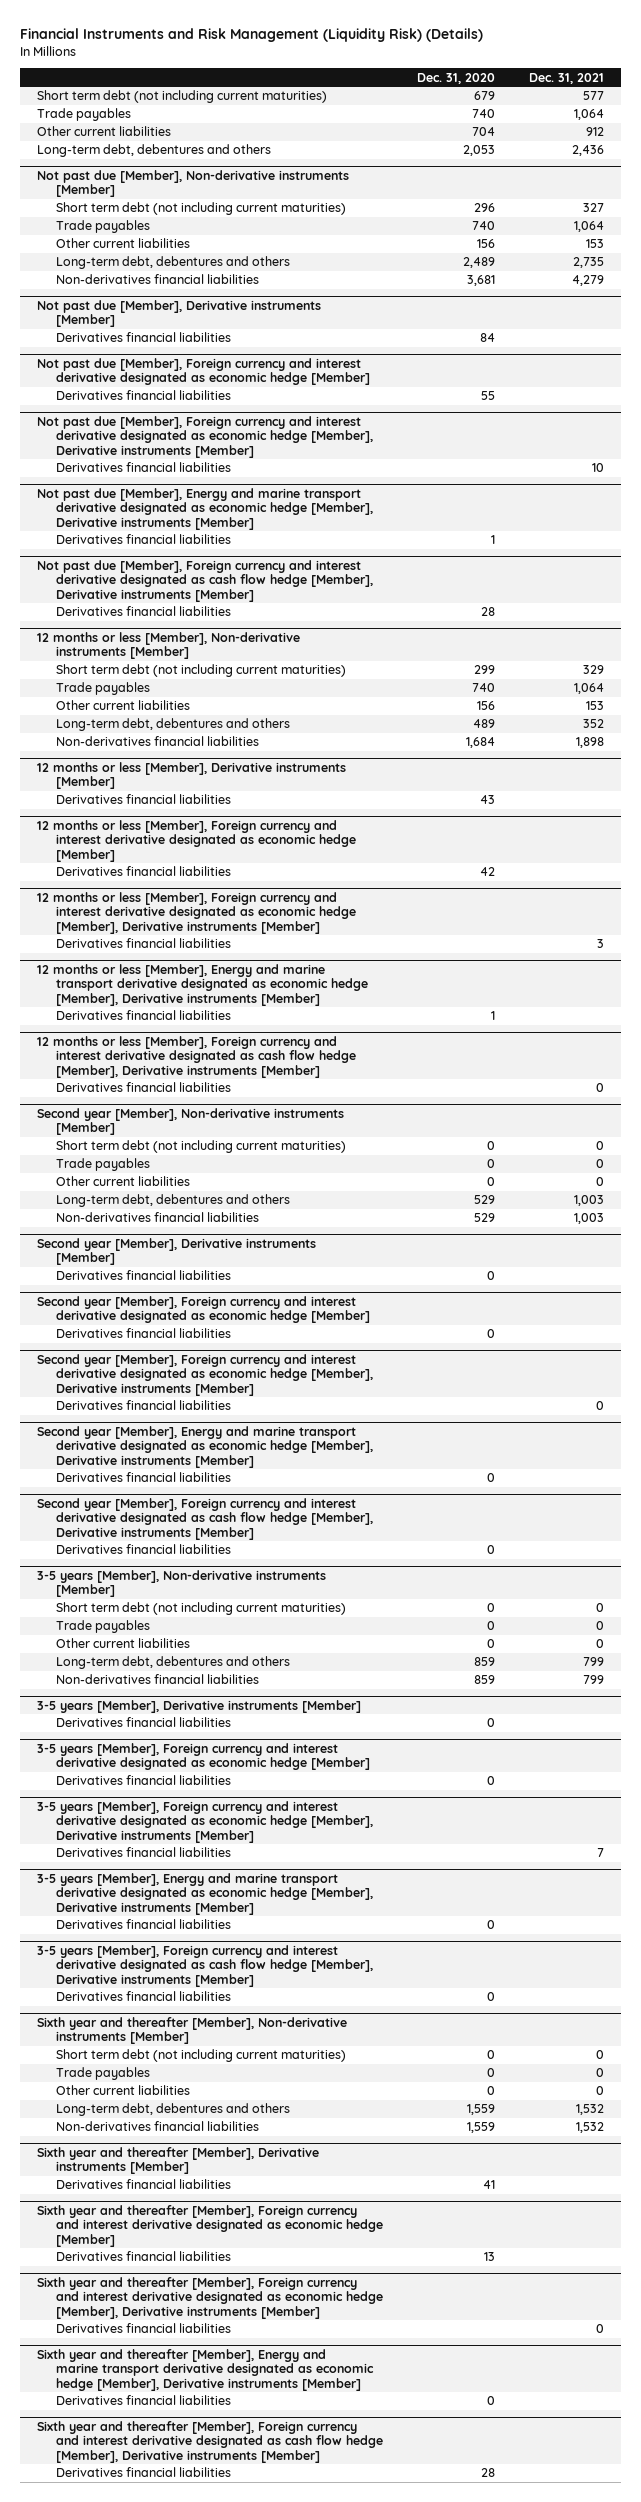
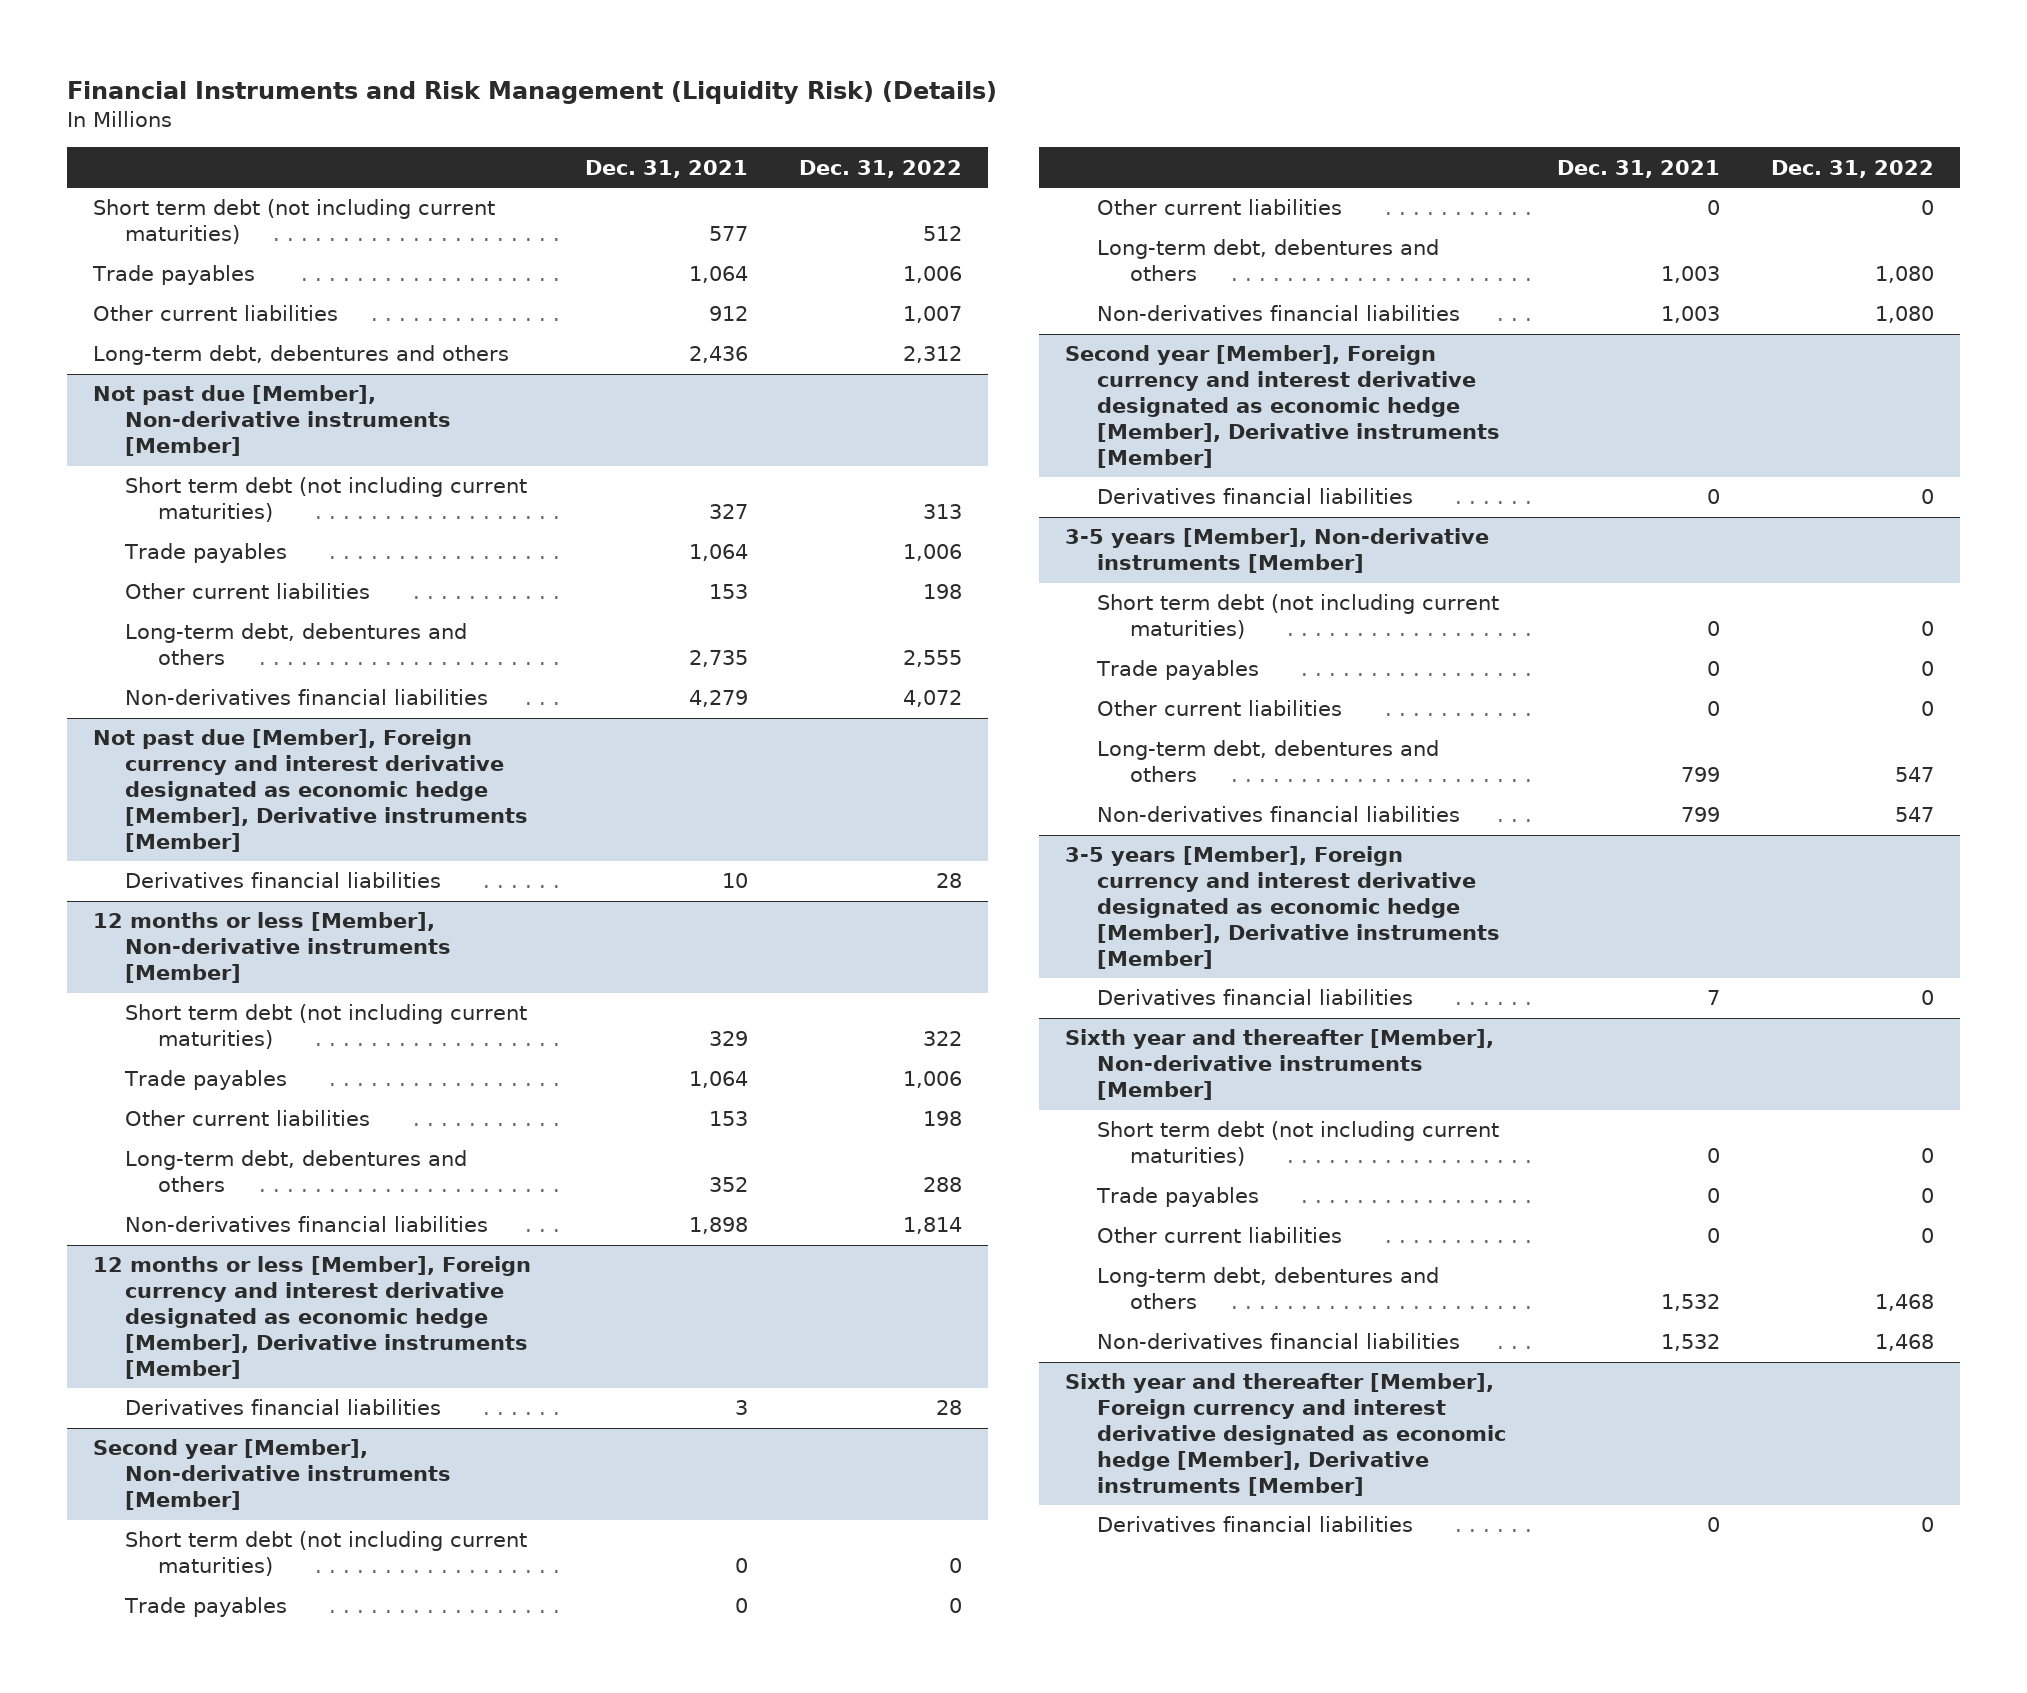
- | Dec. 31, 2020 | Dec. 31, 2021
+ | Dec. 31, 2021 | Dec. 31, 2022
- Not past due [Member], Derivative instruments [Member]
- Derivatives financial liabilities | 84 |
- Not past due [Member], Foreign currency and interest derivative designated as economic hedge [Member]
- Derivatives financial liabilities | 55 |
- Not past due [Member], Energy and marine transport derivative designated as economic hedge [Member], Derivative instruments [Member]
- Derivatives financial liabilities | 1 |
- Not past due [Member], Foreign currency and interest derivative designated as cash flow hedge [Member], Derivative instruments [Member]
- Derivatives financial liabilities | 28 |
- 12 months or less [Member], Derivative instruments [Member]
- Derivatives financial liabilities | 43 |
- 12 months or less [Member], Foreign currency and interest derivative designated as economic hedge [Member]
- Derivatives financial liabilities | 42 |
- 12 months or less [Member], Energy and marine transport derivative designated as economic hedge [Member], Derivative instruments [Member]
- Derivatives financial liabilities | 1 |
- 12 months or less [Member], Foreign currency and interest derivative designated as cash flow hedge [Member], Derivative instruments [Member]
- Derivatives financial liabilities | | 0
- Second year [Member], Derivative instruments [Member]
- Derivatives financial liabilities | 0 |
- Second year [Member], Foreign currency and interest derivative designated as economic hedge [Member]
- Derivatives financial liabilities | 0 |
- Second year [Member], Energy and marine transport derivative designated as economic hedge [Member], Derivative instruments [Member]
- Derivatives financial liabilities | 0 |
- Second year [Member], Foreign currency and interest derivative designated as cash flow hedge [Member], Derivative instruments [Member]
- Derivatives financial liabilities | 0 |
- 3-5 years [Member], Derivative instruments [Member]
- Derivatives financial liabilities | 0 |
- 3-5 years [Member], Foreign currency and interest derivative designated as economic hedge [Member]
- Derivatives financial liabilities | 0 |
- 3-5 years [Member], Energy and marine transport derivative designated as economic hedge [Member], Derivative instruments [Member]
- Derivatives financial liabilities | 0 |
- 3-5 years [Member], Foreign currency and interest derivative designated as cash flow hedge [Member], Derivative instruments [Member]
- Derivatives financial liabilities | 0 |
- Sixth year and thereafter [Member], Derivative instruments [Member]
- Derivatives financial liabilities | 41 |
- Sixth year and thereafter [Member], Foreign currency and interest derivative designated as economic hedge [Member]
- Derivatives financial liabilities | 13 |
- Sixth year and thereafter [Member], Energy and marine transport derivative designated as economic hedge [Member], Derivative instruments [Member]
- Derivatives financial liabilities | 0 |
- Sixth year and thereafter [Member], Foreign currency and interest derivative designated as cash flow hedge [Member], Derivative instruments [Member]
- Derivatives financial liabilities | 28 |

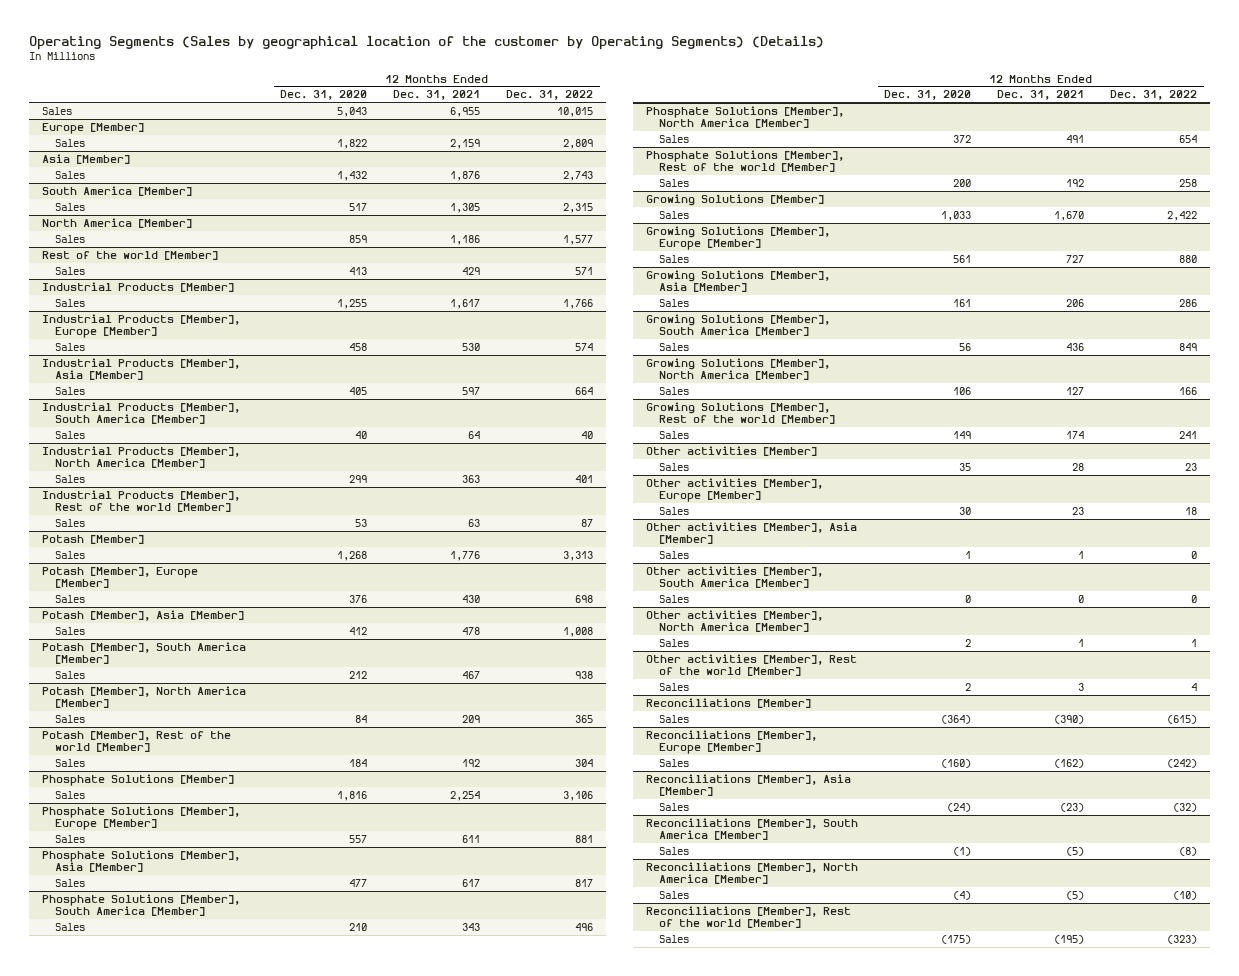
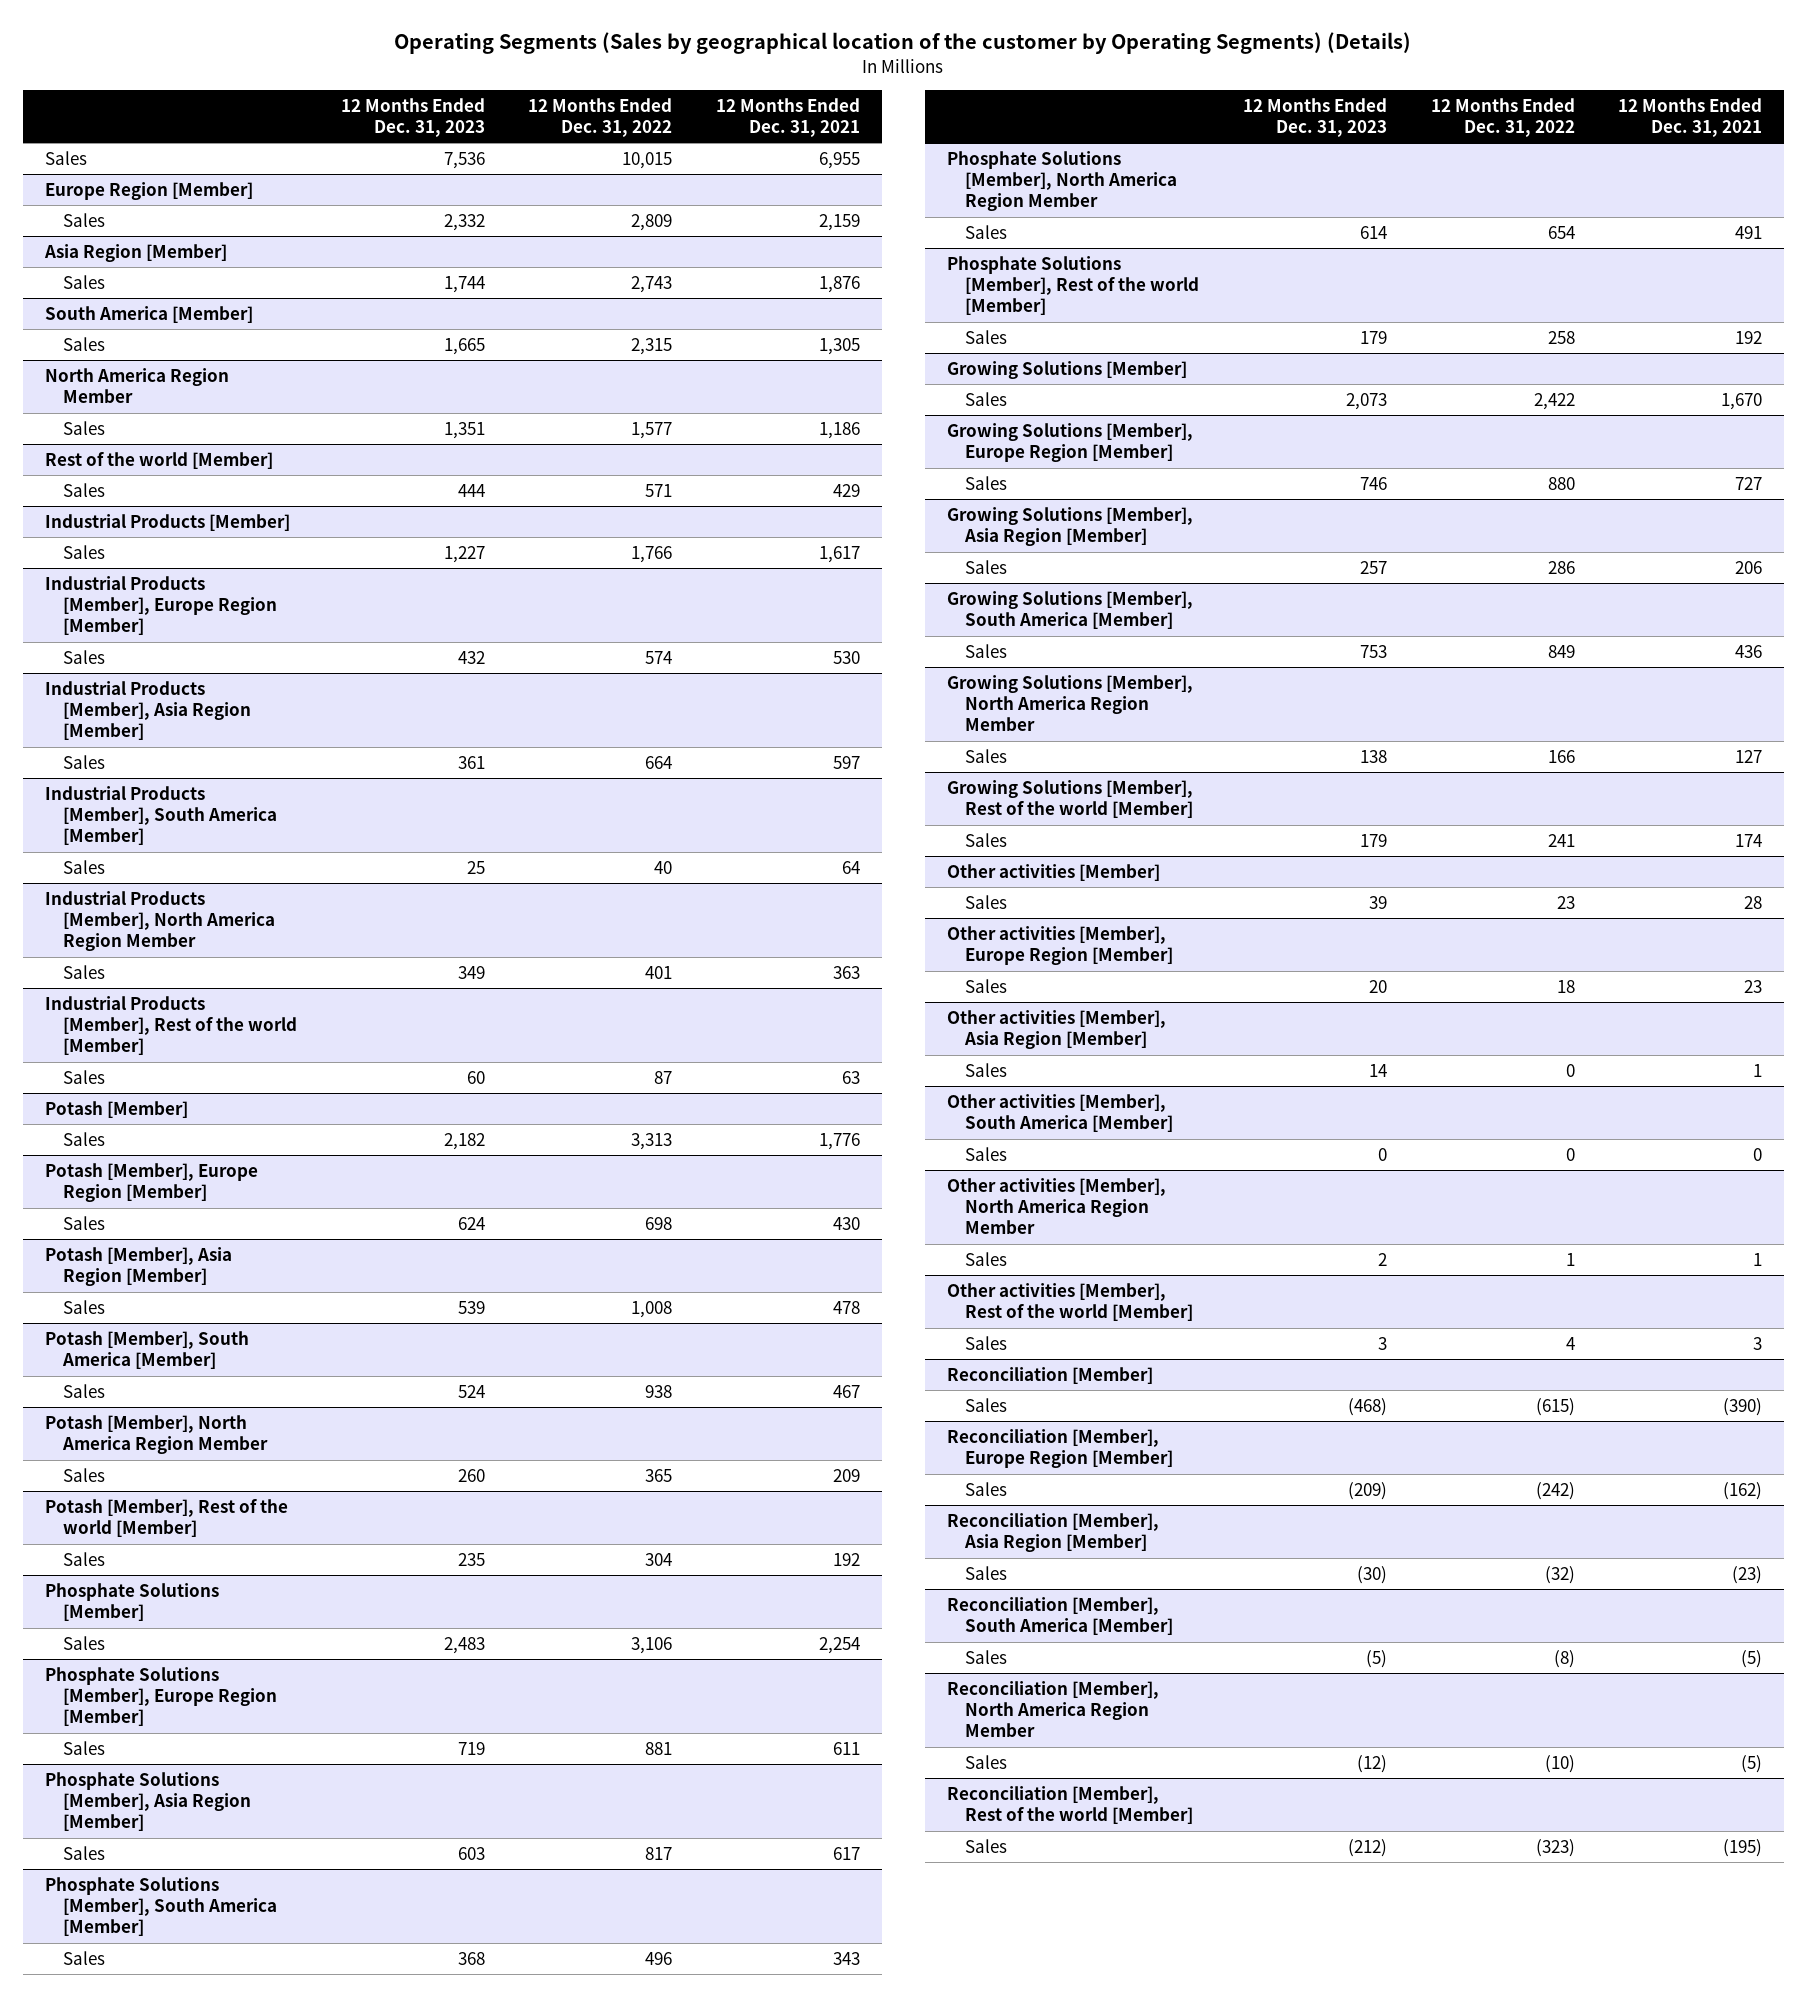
- | 12 Months Ended Dec. 31, 2020 | 12 Months Ended Dec. 31, 2021 | 12 Months Ended Dec. 31, 2022
+ | 12 Months Ended Dec. 31, 2023 | 12 Months Ended Dec. 31, 2022 | 12 Months Ended Dec. 31, 2021
- Europe [Member]
+ Europe Region [Member]
- Asia [Member]
+ Asia Region [Member]
- North America [Member]
+ North America Region Member
- Industrial Products [Member], Europe [Member]
+ Industrial Products [Member], Europe Region [Member]
- Industrial Products [Member], Asia [Member]
+ Industrial Products [Member], Asia Region [Member]
- Industrial Products [Member], North America [Member]
+ Industrial Products [Member], North America Region Member
- Potash [Member], Europe [Member]
+ Potash [Member], Europe Region [Member]
- Potash [Member], Asia [Member]
+ Potash [Member], Asia Region [Member]
- Potash [Member], North America [Member]
+ Potash [Member], North America Region Member
- Phosphate Solutions [Member], Europe [Member]
+ Phosphate Solutions [Member], Europe Region [Member]
- Phosphate Solutions [Member], Asia [Member]
+ Phosphate Solutions [Member], Asia Region [Member]
- Phosphate Solutions [Member], North America [Member]
+ Phosphate Solutions [Member], North America Region Member
- Growing Solutions [Member], Europe [Member]
+ Growing Solutions [Member], Europe Region [Member]
- Growing Solutions [Member], Asia [Member]
+ Growing Solutions [Member], Asia Region [Member]
- Growing Solutions [Member], North America [Member]
+ Growing Solutions [Member], North America Region Member
- Other activities [Member], Europe [Member]
+ Other activities [Member], Europe Region [Member]
- Other activities [Member], Asia [Member]
+ Other activities [Member], Asia Region [Member]
- Other activities [Member], North America [Member]
+ Other activities [Member], North America Region Member
- Reconciliations [Member]
+ Reconciliation [Member]
- Reconciliations [Member], Europe [Member]
+ Reconciliation [Member], Europe Region [Member]
- Reconciliations [Member], Asia [Member]
+ Reconciliation [Member], Asia Region [Member]
- Reconciliations [Member], South America [Member]
+ Reconciliation [Member], South America [Member]
- Reconciliations [Member], North America [Member]
+ Reconciliation [Member], North America Region Member
- Reconciliations [Member], Rest of the world [Member]
+ Reconciliation [Member], Rest of the world [Member]

